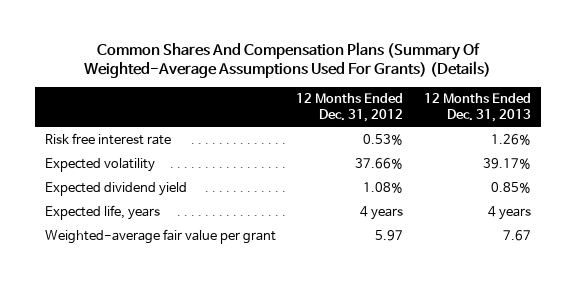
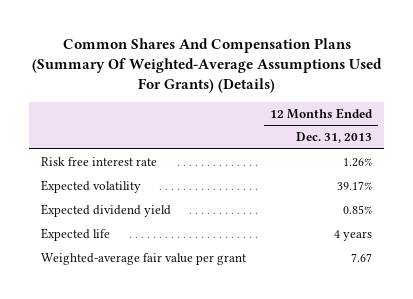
- | 12 Months Ended Dec. 31, 2012 | 12 Months Ended Dec. 31, 2013
+ | 12 Months Ended Dec. 31, 2013
- Expected life, years | 4 years | 4 years
+ Expected life | 4 years

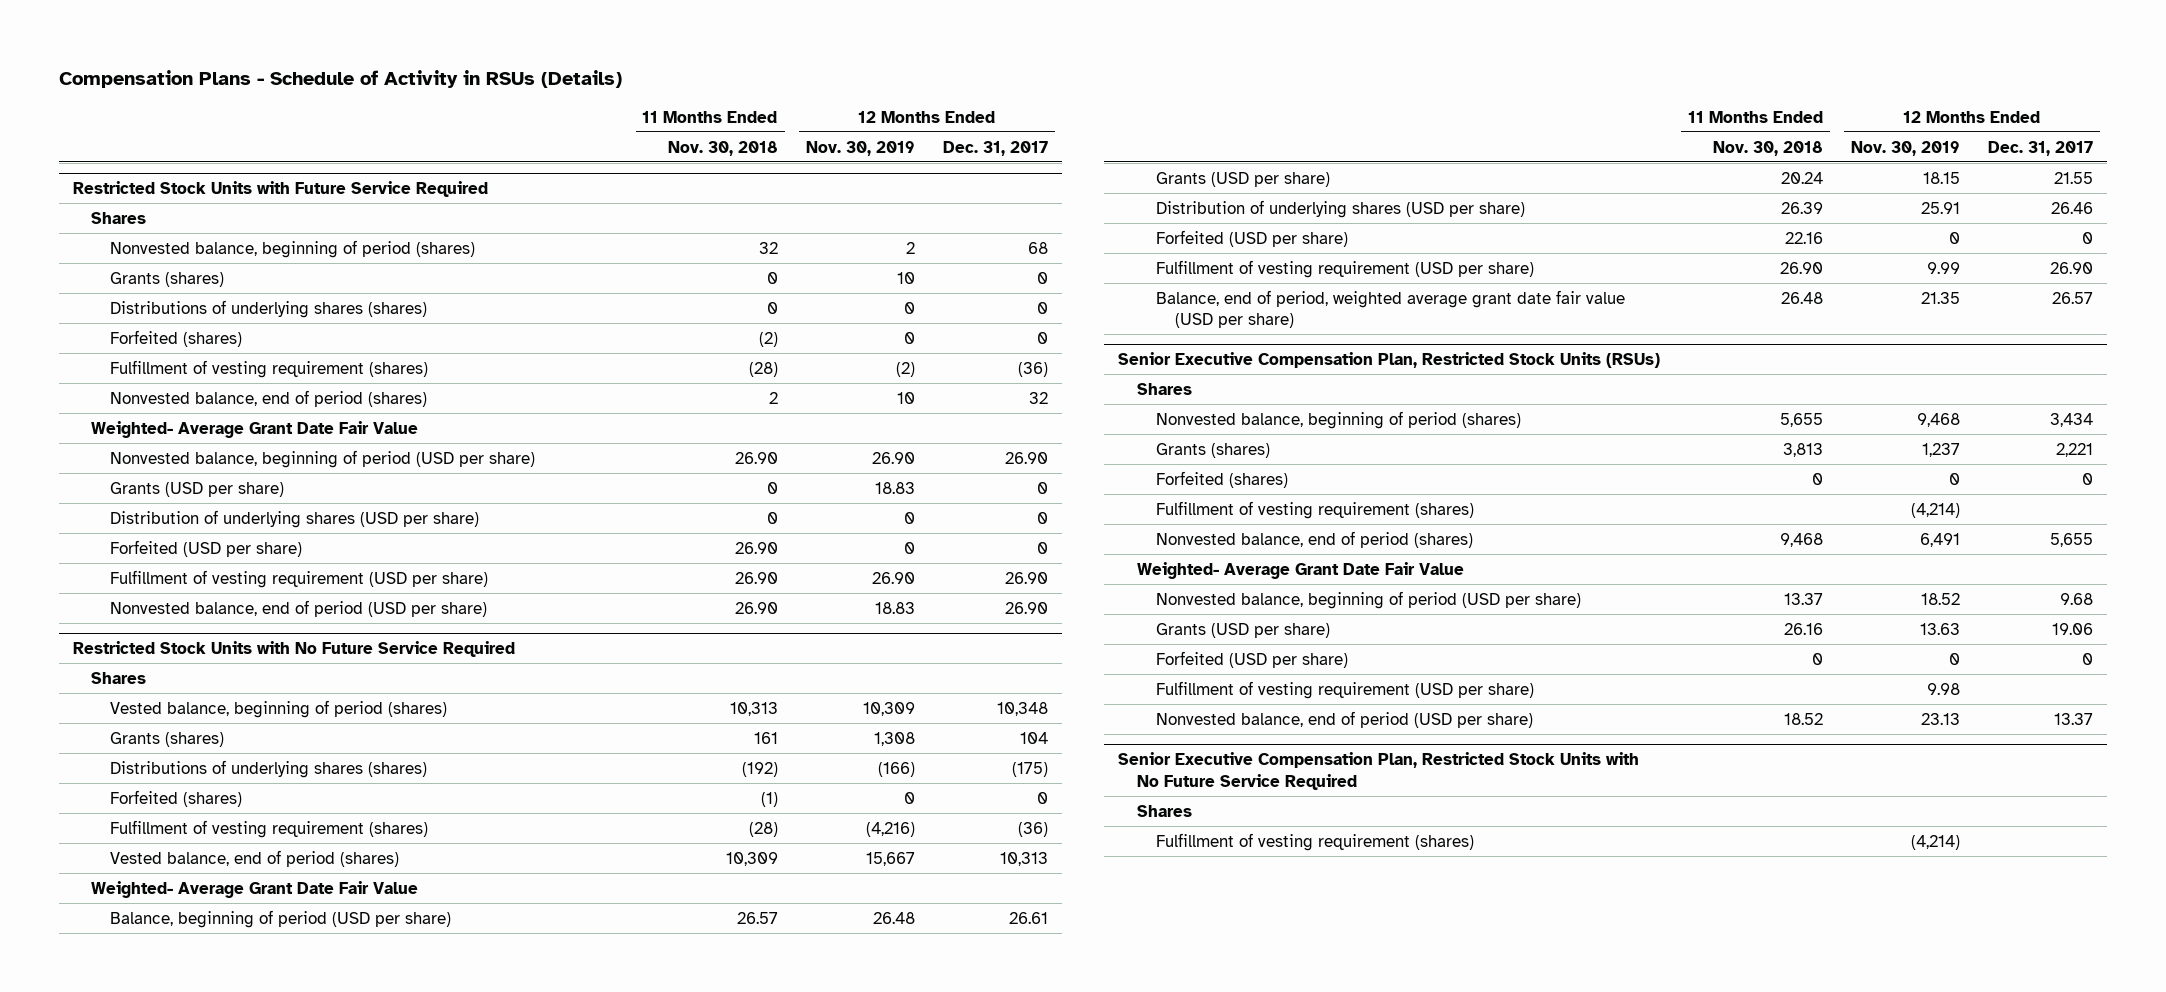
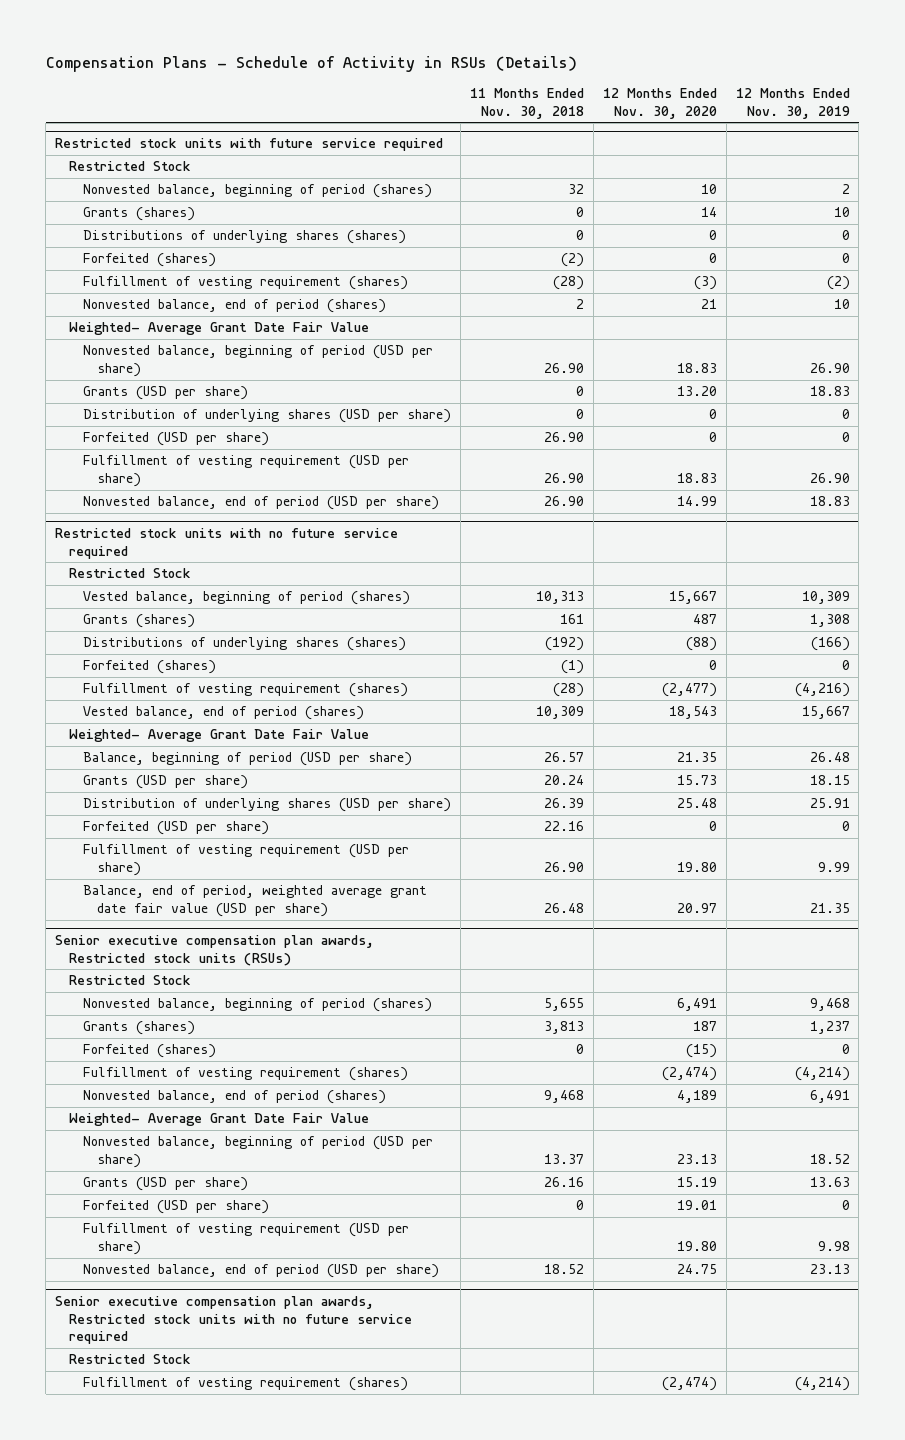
- | 11 Months Ended Nov. 30, 2018 | 12 Months Ended Nov. 30, 2019 | 12 Months Ended Dec. 31, 2017
+ | 11 Months Ended Nov. 30, 2018 | 12 Months Ended Nov. 30, 2020 | 12 Months Ended Nov. 30, 2019
- Restricted Stock Units with Future Service Required
- Shares
+ Restricted stock units with future service required
+ Restricted Stock
- Restricted Stock Units with No Future Service Required
- Shares
+ Restricted stock units with no future service required
+ Restricted Stock
- Senior Executive Compensation Plan, Restricted Stock Units (RSUs)
- Shares
+ Senior executive compensation plan awards, Restricted stock units (RSUs)
+ Restricted Stock
- Senior Executive Compensation Plan, Restricted Stock Units with No Future Service Required
- Shares
+ Senior executive compensation plan awards, Restricted stock units with no future service required
+ Restricted Stock

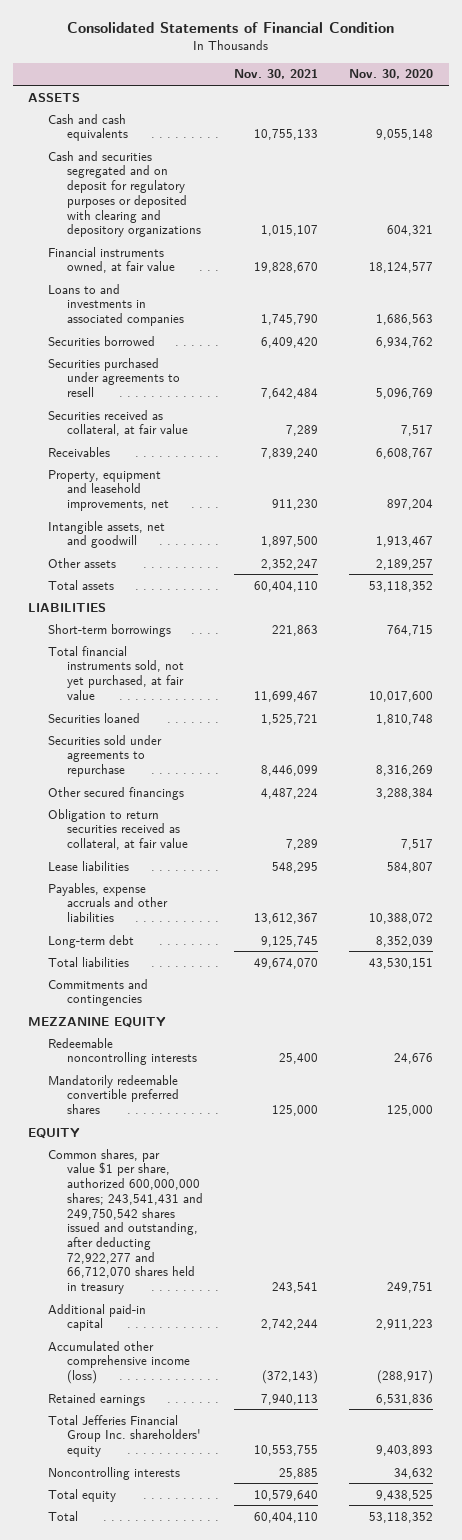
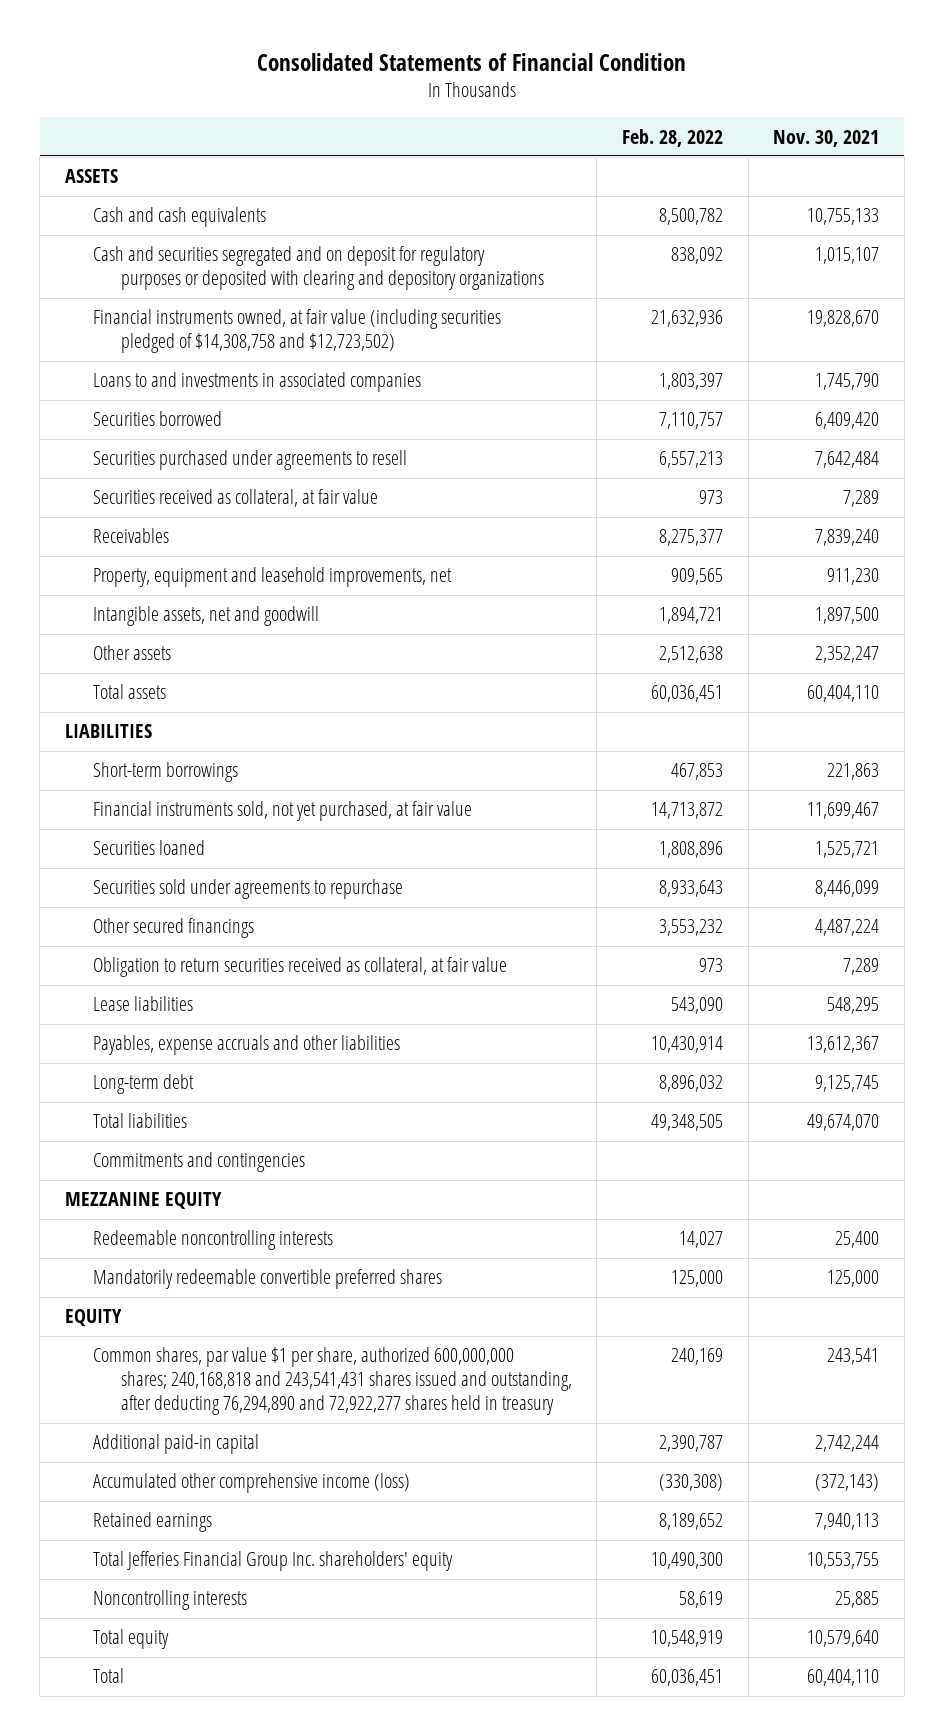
- | Nov. 30, 2021 | Nov. 30, 2020
+ | Feb. 28, 2022 | Nov. 30, 2021
- Financial instruments owned, at fair value | 19,828,670 | 18,124,577
+ Financial instruments owned, at fair value (including securities pledged of $14,308,758 and $12,723,502) | 21,632,936 | 19,828,670
- Total financial instruments sold, not yet purchased, at fair value | 11,699,467 | 10,017,600
+ Financial instruments sold, not yet purchased, at fair value | 14,713,872 | 11,699,467
- Common shares, par value $1 per share, authorized 600,000,000 shares; 243,541,431 and 249,750,542 shares issued and outstanding, after deducting 72,922,277 and 66,712,070 shares held in treasury | 243,541 | 249,751
+ Common shares, par value $1 per share, authorized 600,000,000 shares; 240,168,818 and 243,541,431 shares issued and outstanding, after deducting 76,294,890 and 72,922,277 shares held in treasury | 240,169 | 243,541

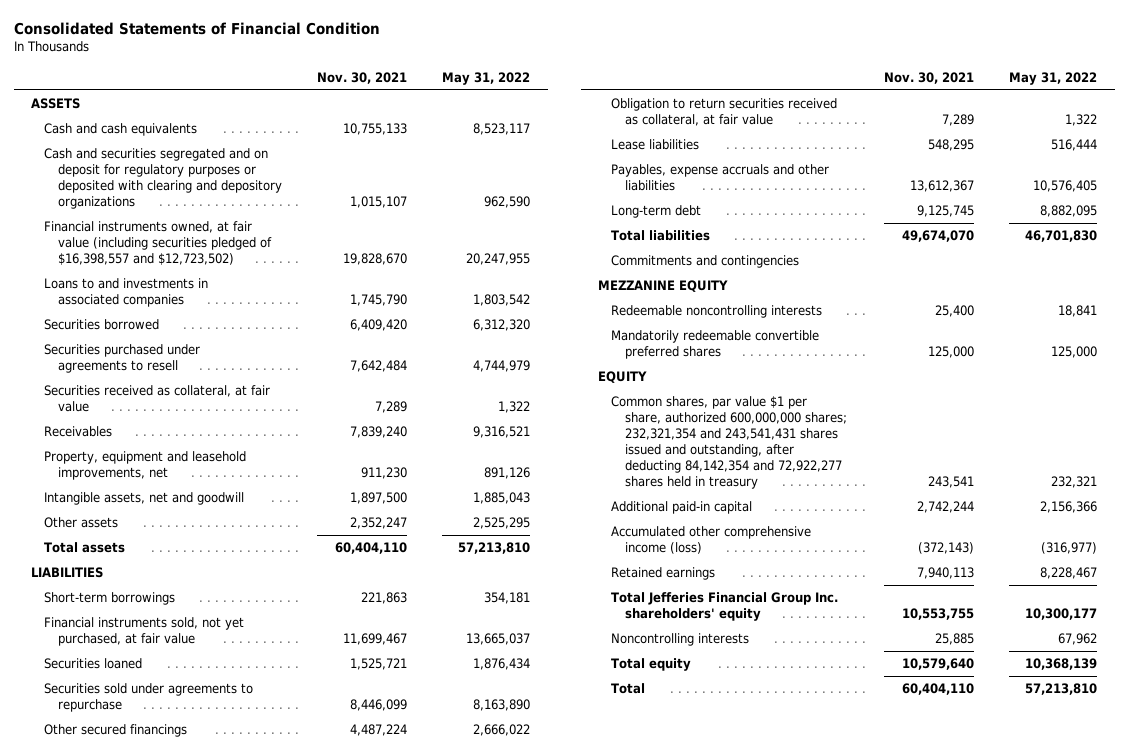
- | Feb. 28, 2022 | Nov. 30, 2021
+ | Nov. 30, 2021 | May 31, 2022
- Financial instruments owned, at fair value (including securities pledged of $14,308,758 and $12,723,502) | 21,632,936 | 19,828,670
+ Financial instruments owned, at fair value (including securities pledged of $16,398,557 and $12,723,502) | 19,828,670 | 20,247,955
- Common shares, par value $1 per share, authorized 600,000,000 shares; 240,168,818 and 243,541,431 shares issued and outstanding, after deducting 76,294,890 and 72,922,277 shares held in treasury | 240,169 | 243,541
+ Common shares, par value $1 per share, authorized 600,000,000 shares; 232,321,354 and 243,541,431 shares issued and outstanding, after deducting 84,142,354 and 72,922,277 shares held in treasury | 243,541 | 232,321

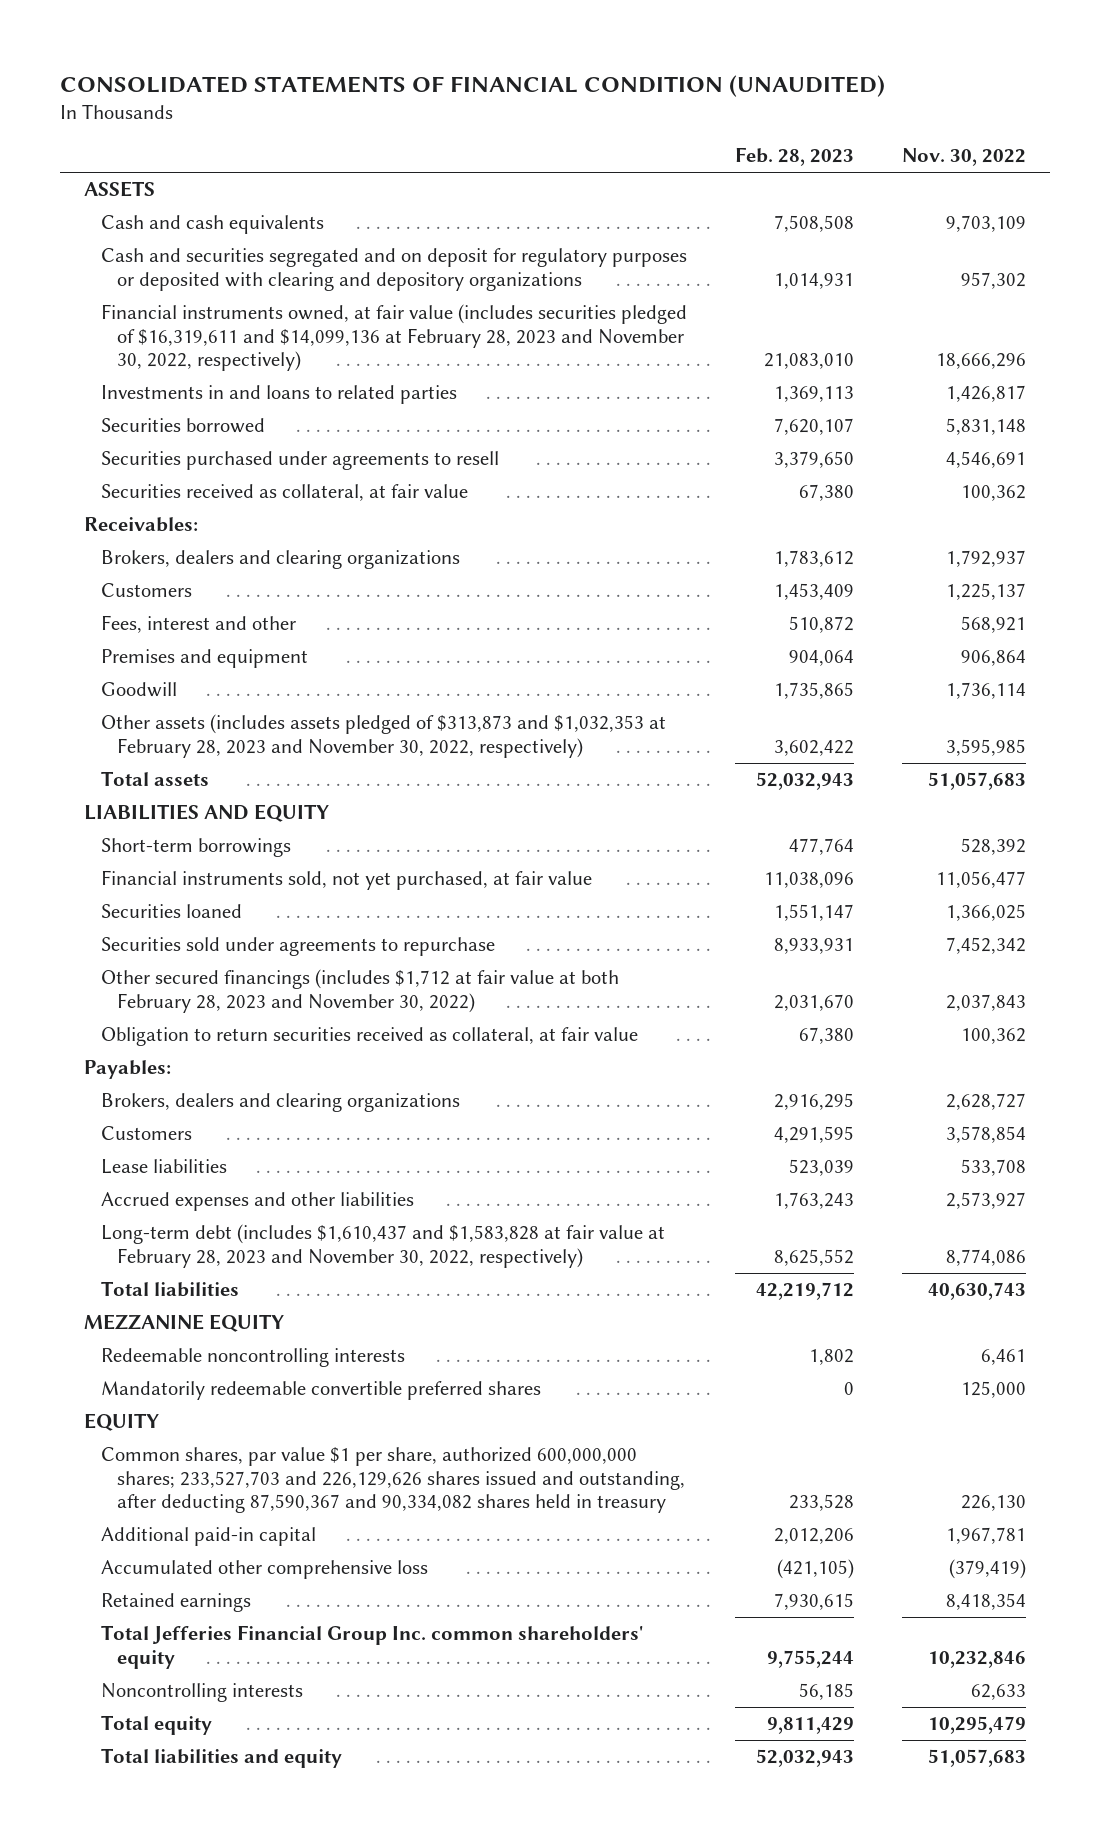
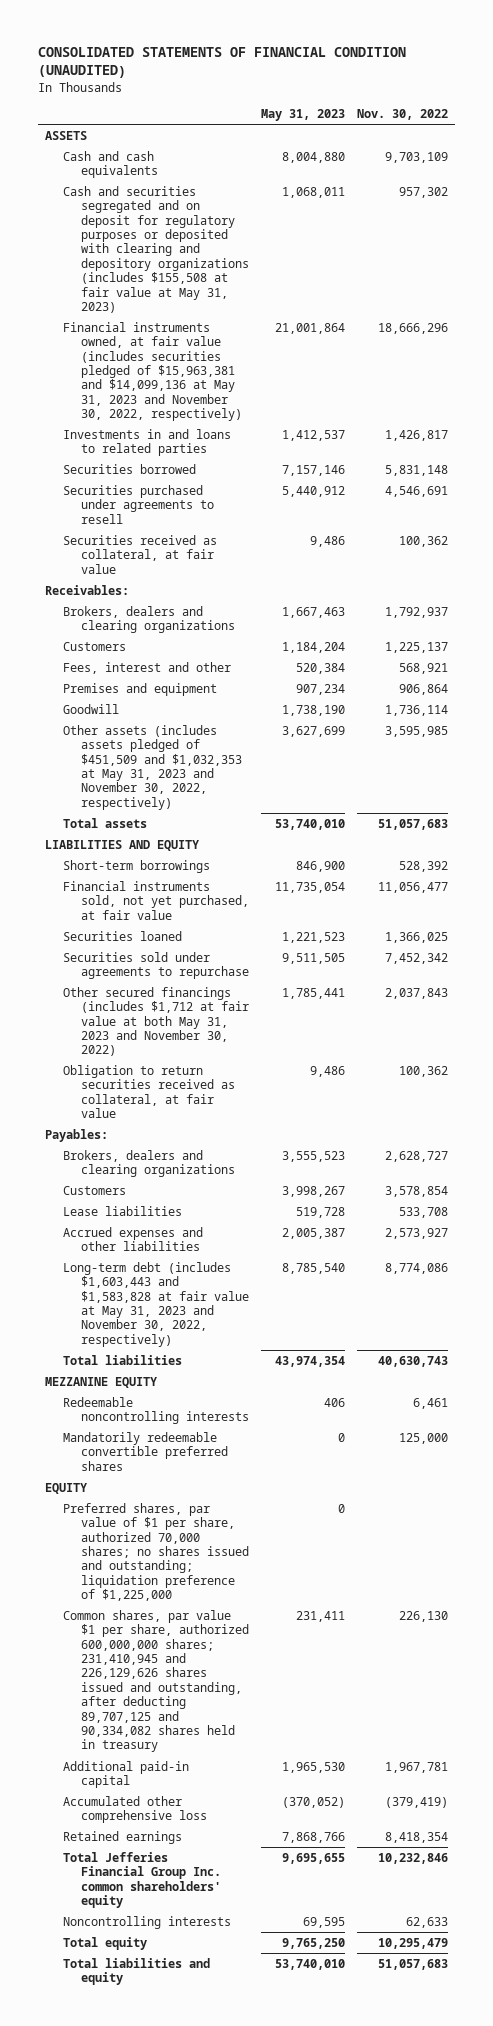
- | Feb. 28, 2023 | Nov. 30, 2022
+ | May 31, 2023 | Nov. 30, 2022
- Cash and securities segregated and on deposit for regulatory purposes or deposited with clearing and depository organizations | 1,014,931 | 957,302
- Financial instruments owned, at fair value (includes securities pledged of $16,319,611 and $14,099,136 at February 28, 2023 and November 30, 2022, respectively) | 21,083,010 | 18,666,296
+ Cash and securities segregated and on deposit for regulatory purposes or deposited with clearing and depository organizations (includes $155,508 at fair value at May 31, 2023) | 1,068,011 | 957,302
+ Financial instruments owned, at fair value (includes securities pledged of $15,963,381 and $14,099,136 at May 31, 2023 and November 30, 2022, respectively) | 21,001,864 | 18,666,296
- Other assets (includes assets pledged of $313,873 and $1,032,353 at February 28, 2023 and November 30, 2022, respectively) | 3,602,422 | 3,595,985
+ Other assets (includes assets pledged of $451,509 and $1,032,353 at May 31, 2023 and November 30, 2022, respectively) | 3,627,699 | 3,595,985
- Other secured financings (includes $1,712 at fair value at both February 28, 2023 and November 30, 2022) | 2,031,670 | 2,037,843
+ Other secured financings (includes $1,712 at fair value at both May 31, 2023 and November 30, 2022) | 1,785,441 | 2,037,843
- Long-term debt (includes $1,610,437 and $1,583,828 at fair value at February 28, 2023 and November 30, 2022, respectively) | 8,625,552 | 8,774,086
+ Long-term debt (includes $1,603,443 and $1,583,828 at fair value at May 31, 2023 and November 30, 2022, respectively) | 8,785,540 | 8,774,086
- Common shares, par value $1 per share, authorized 600,000,000 shares; 233,527,703 and 226,129,626 shares issued and outstanding, after deducting 87,590,367 and 90,334,082 shares held in treasury | 233,528 | 226,130
+ Preferred shares, par value of $1 per share, authorized 70,000 shares; no shares issued and outstanding; liquidation preference of $1,225,000 | 0 |
+ Common shares, par value $1 per share, authorized 600,000,000 shares; 231,410,945 and 226,129,626 shares issued and outstanding, after deducting 89,707,125 and 90,334,082 shares held in treasury | 231,411 | 226,130

